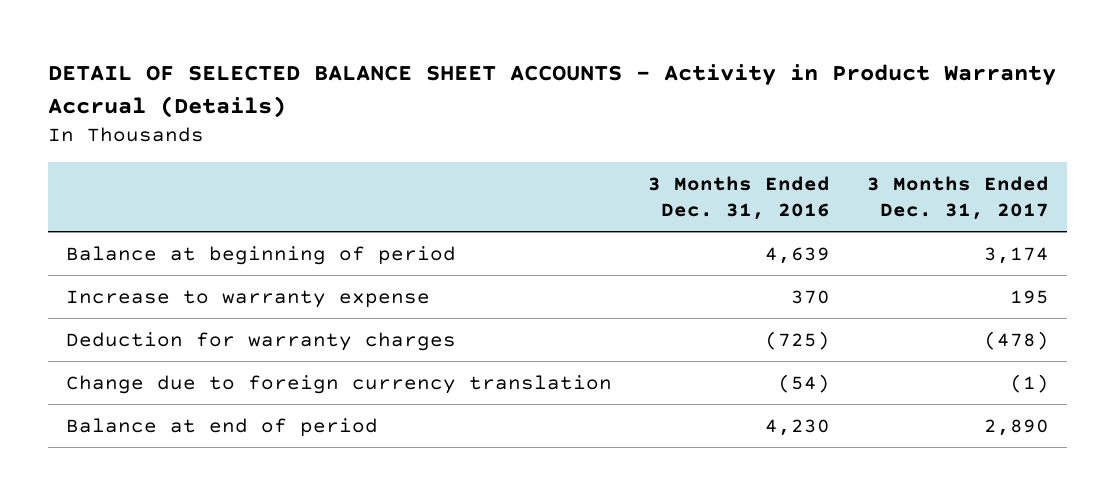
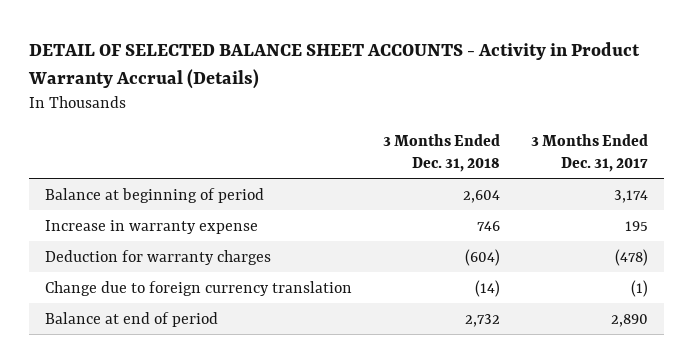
- | 3 Months Ended Dec. 31, 2016 | 3 Months Ended Dec. 31, 2017
+ | 3 Months Ended Dec. 31, 2018 | 3 Months Ended Dec. 31, 2017
- Increase to warranty expense | 370 | 195
+ Increase in warranty expense | 746 | 195

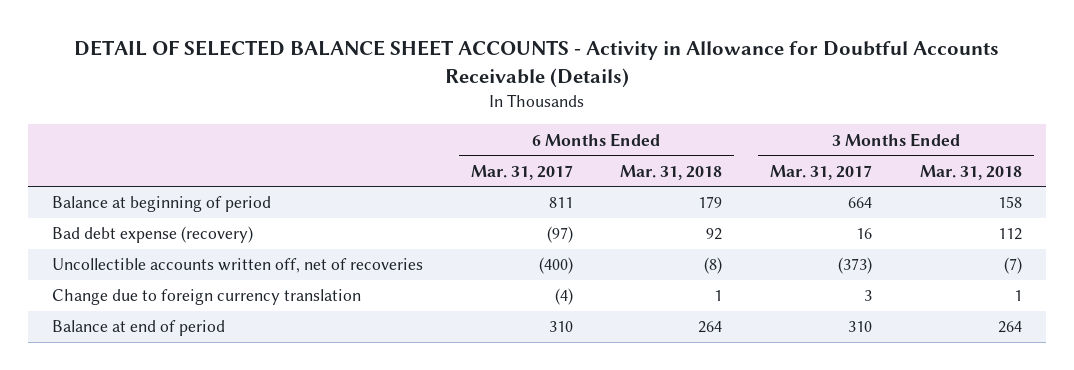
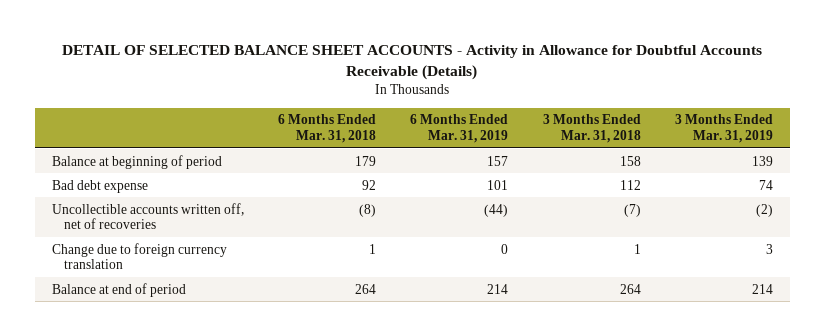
- | 6 Months Ended Mar. 31, 2017 | 6 Months Ended Mar. 31, 2018 | 3 Months Ended Mar. 31, 2017 | 3 Months Ended Mar. 31, 2018
+ | 6 Months Ended Mar. 31, 2018 | 6 Months Ended Mar. 31, 2019 | 3 Months Ended Mar. 31, 2018 | 3 Months Ended Mar. 31, 2019
- Bad debt expense (recovery) | (97) | 92 | 16 | 112
+ Bad debt expense | 92 | 101 | 112 | 74

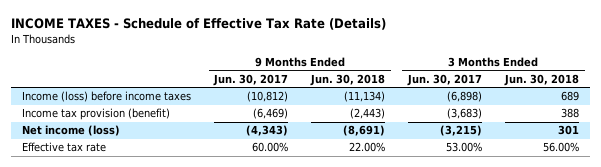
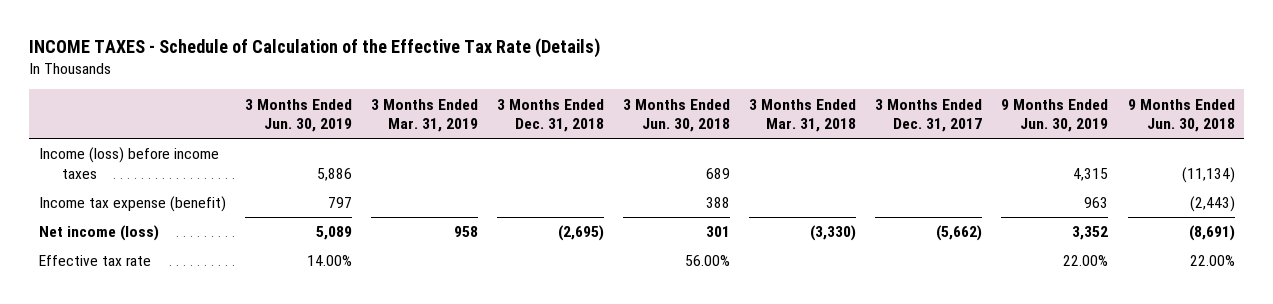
- INCOME TAXES - Schedule of Effective Tax Rate (Details)
+ INCOME TAXES - Schedule of Calculation of the Effective Tax Rate (Details)
- | 9 Months Ended Jun. 30, 2017 | 9 Months Ended Jun. 30, 2018 | 3 Months Ended Jun. 30, 2017 | 3 Months Ended Jun. 30, 2018
+ | 3 Months Ended Jun. 30, 2019 | 3 Months Ended Mar. 31, 2019 | 3 Months Ended Dec. 31, 2018 | 3 Months Ended Jun. 30, 2018 | 3 Months Ended Mar. 31, 2018 | 3 Months Ended Dec. 31, 2017 | 9 Months Ended Jun. 30, 2019 | 9 Months Ended Jun. 30, 2018
- Income tax provision (benefit) | (6,469) | (2,443) | (3,683) | 388
+ Income tax expense (benefit) | 797 | | | 388 | | | 963 | (2,443)

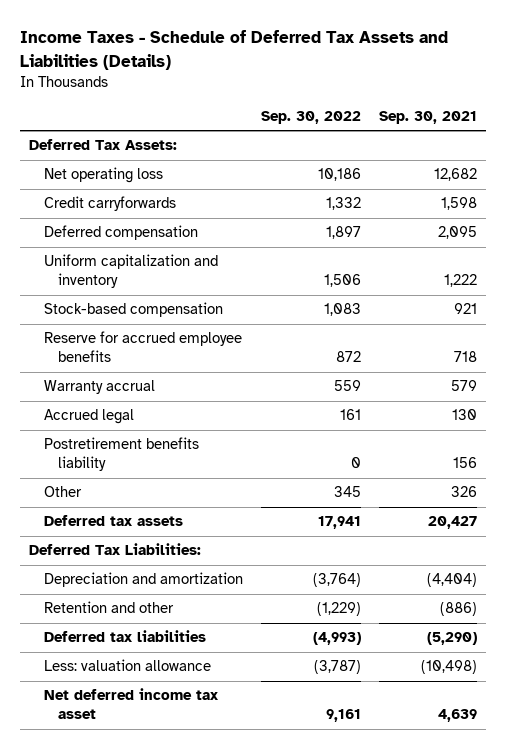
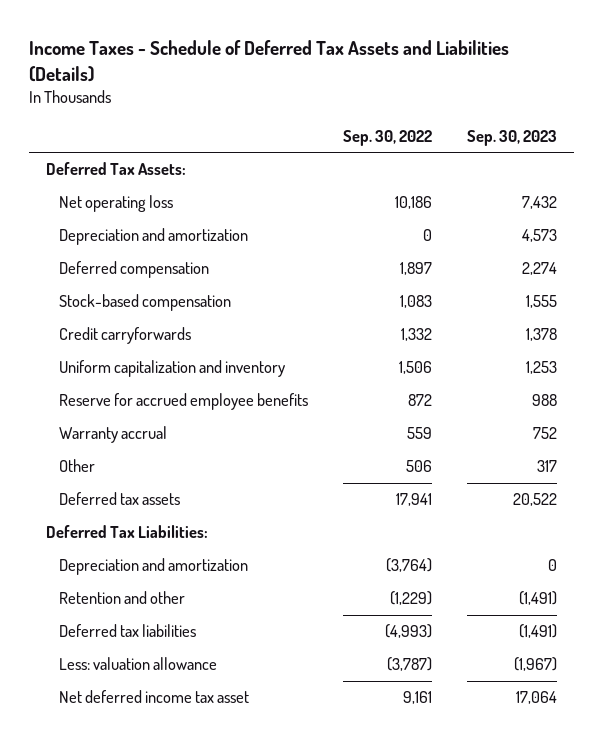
- | Sep. 30, 2022 | Sep. 30, 2021
+ | Sep. 30, 2022 | Sep. 30, 2023
+ Depreciation and amortization | 0 | 4,573
moved down: Credit carryforwards | 1,332 | 1,378
moved down: Uniform capitalization and inventory | 1,506 | 1,253
- Accrued legal | 161 | 130
- Postretirement benefits liability | 0 | 156
- Other | 345 | 326
+ Other | 506 | 317

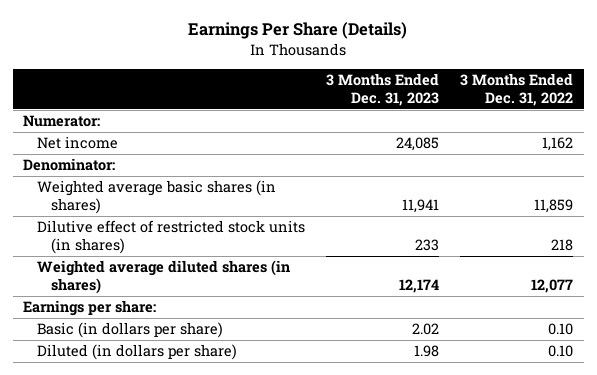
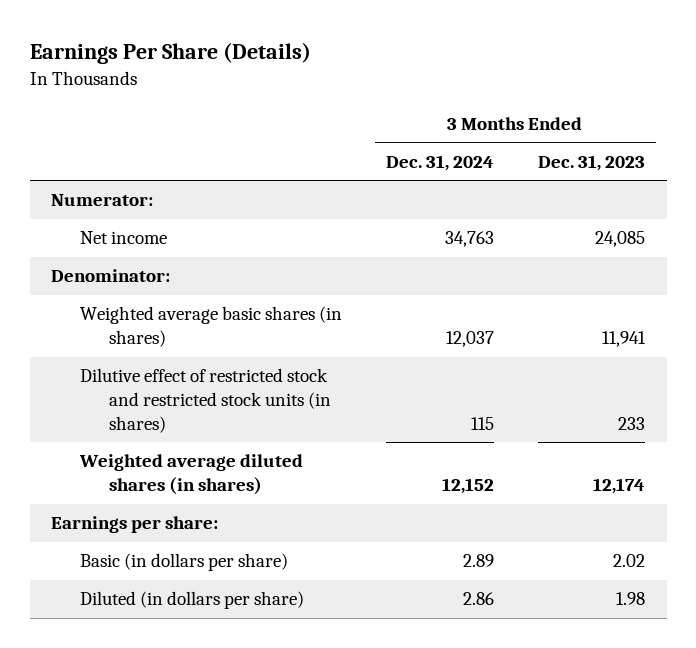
- | 3 Months Ended Dec. 31, 2023 | 3 Months Ended Dec. 31, 2022
+ | 3 Months Ended Dec. 31, 2024 | 3 Months Ended Dec. 31, 2023
- Dilutive effect of restricted stock units (in shares) | 233 | 218
+ Dilutive effect of restricted stock and restricted stock units (in shares) | 115 | 233

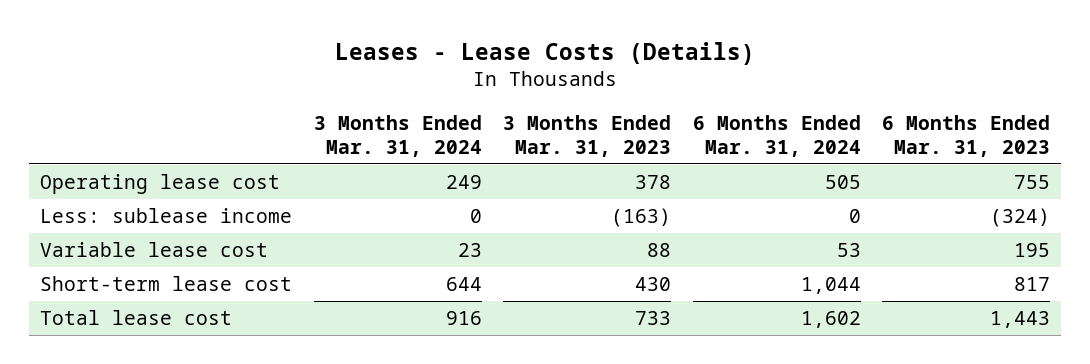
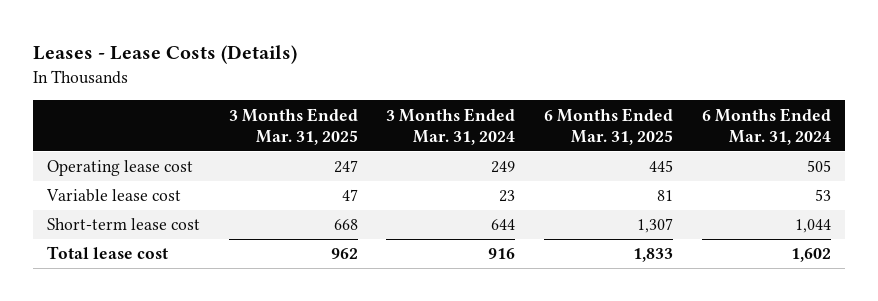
- | 3 Months Ended Mar. 31, 2024 | 3 Months Ended Mar. 31, 2023 | 6 Months Ended Mar. 31, 2024 | 6 Months Ended Mar. 31, 2023
+ | 3 Months Ended Mar. 31, 2025 | 3 Months Ended Mar. 31, 2024 | 6 Months Ended Mar. 31, 2025 | 6 Months Ended Mar. 31, 2024
- Less: sublease income | 0 | (163) | 0 | (324)

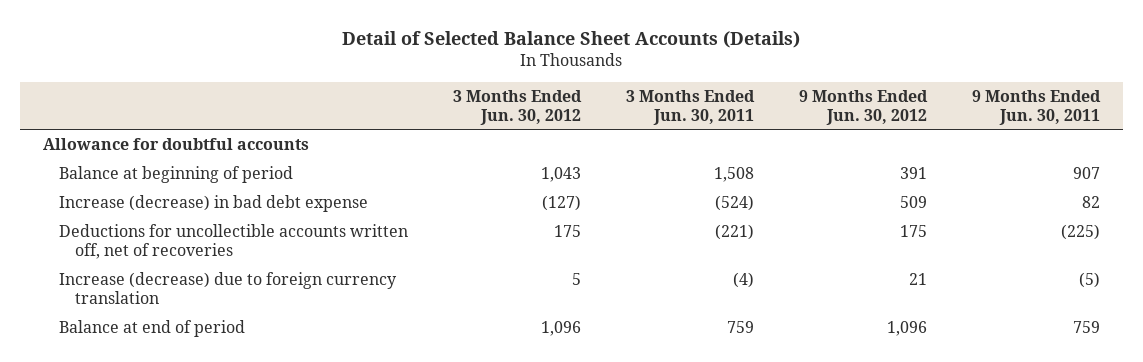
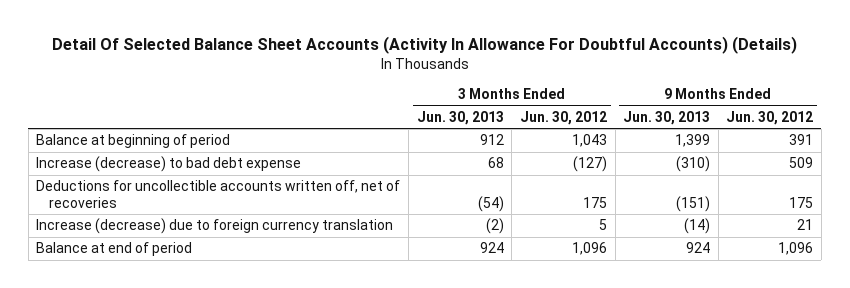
- Detail of Selected Balance Sheet Accounts (Details)
+ Detail Of Selected Balance Sheet Accounts (Activity In Allowance For Doubtful Accounts) (Details)
- | 3 Months Ended Jun. 30, 2012 | 3 Months Ended Jun. 30, 2011 | 9 Months Ended Jun. 30, 2012 | 9 Months Ended Jun. 30, 2011
+ | 3 Months Ended Jun. 30, 2013 | 3 Months Ended Jun. 30, 2012 | 9 Months Ended Jun. 30, 2013 | 9 Months Ended Jun. 30, 2012
- Allowance for doubtful accounts
- Increase (decrease) in bad debt expense | (127) | (524) | 509 | 82
+ Increase (decrease) to bad debt expense | 68 | (127) | (310) | 509

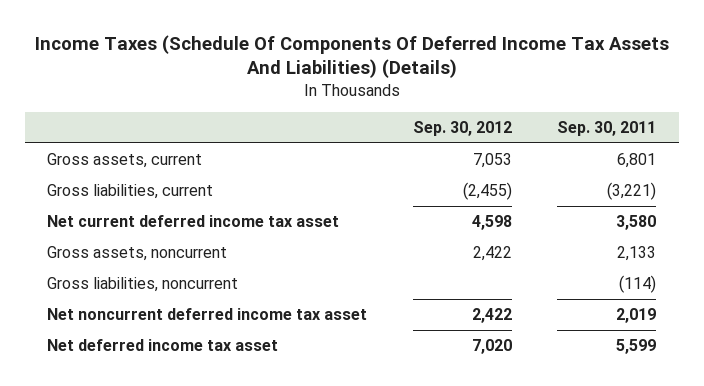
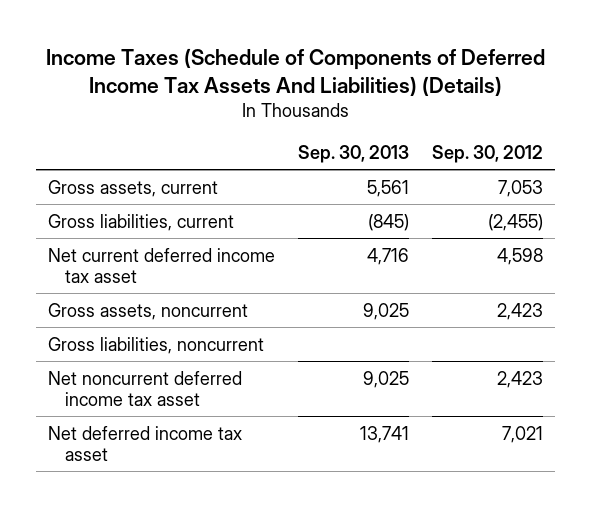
- Income Taxes (Schedule Of Components Of Deferred Income Tax Assets And Liabilities) (Details)
+ Income Taxes (Schedule of Components of Deferred Income Tax Assets And Liabilities) (Details)
- | Sep. 30, 2012 | Sep. 30, 2011
+ | Sep. 30, 2013 | Sep. 30, 2012
- Gross assets, noncurrent | 2,422 | 2,133
+ Gross assets, noncurrent | 9,025 | 2,423
- Net noncurrent deferred income tax asset | 2,422 | 2,019
- Net deferred income tax asset | 7,020 | 5,599
+ Net noncurrent deferred income tax asset | 9,025 | 2,423
+ Net deferred income tax asset | 13,741 | 7,021

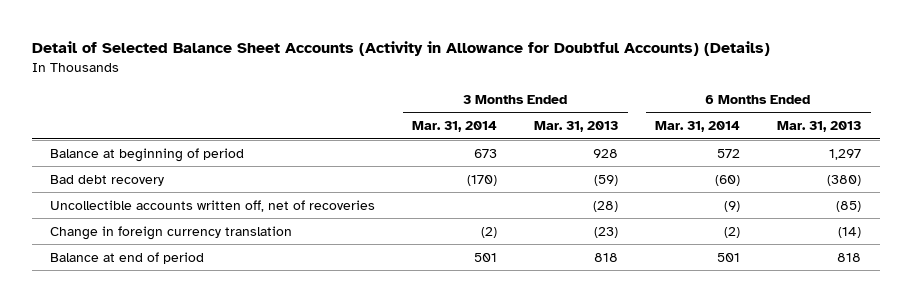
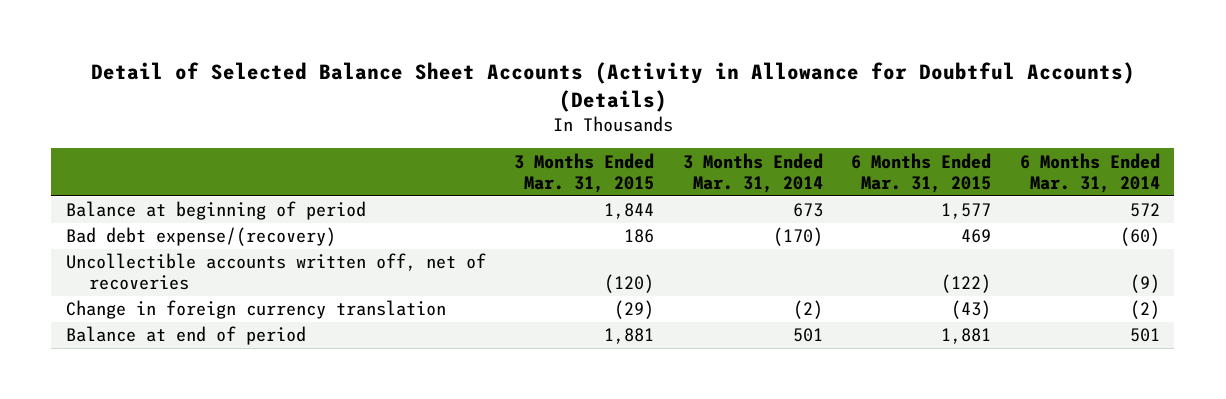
- | 3 Months Ended Mar. 31, 2014 | 3 Months Ended Mar. 31, 2013 | 6 Months Ended Mar. 31, 2014 | 6 Months Ended Mar. 31, 2013
+ | 3 Months Ended Mar. 31, 2015 | 3 Months Ended Mar. 31, 2014 | 6 Months Ended Mar. 31, 2015 | 6 Months Ended Mar. 31, 2014
- Bad debt recovery | (170) | (59) | (60) | (380)
+ Bad debt expense/(recovery) | 186 | (170) | 469 | (60)

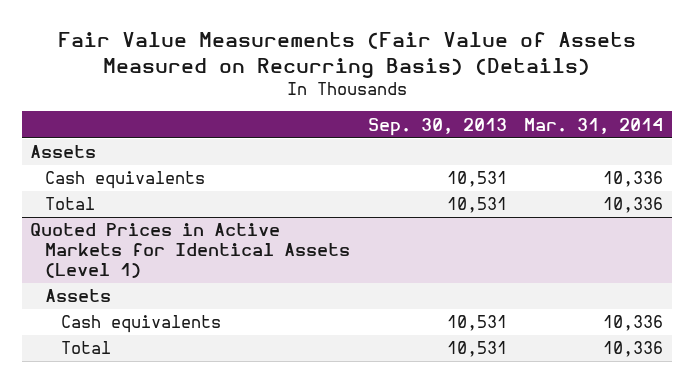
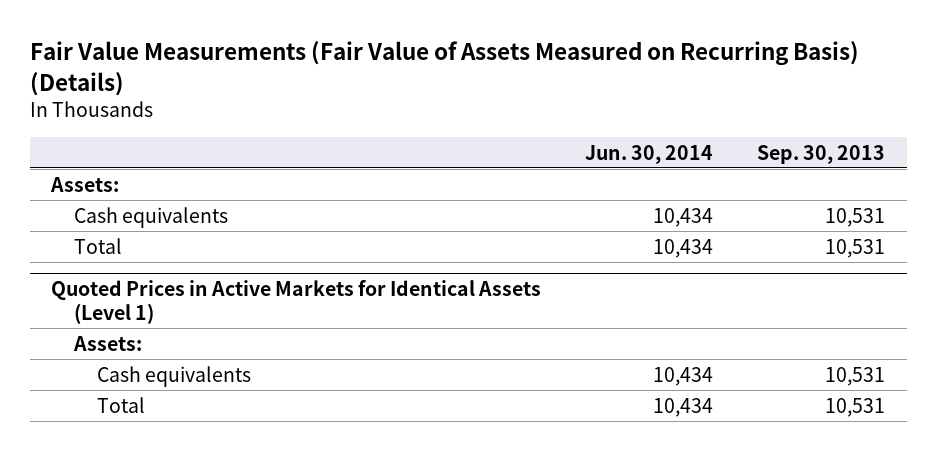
- | Sep. 30, 2013 | Mar. 31, 2014
+ | Jun. 30, 2014 | Sep. 30, 2013
- Assets
+ Assets:
@ Quoted Prices in Active Markets for Identical Assets (Level 1)
- Assets
+ Assets:

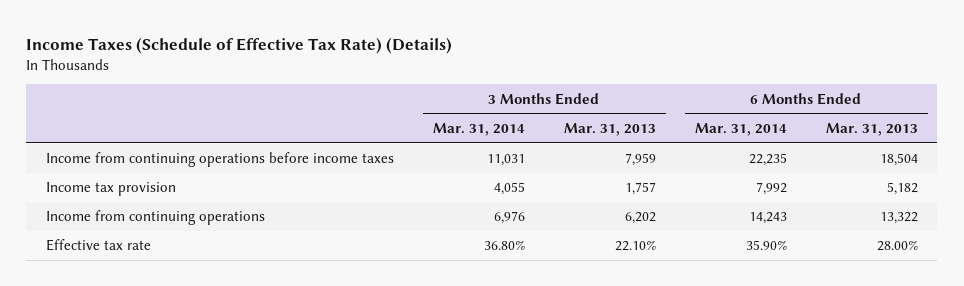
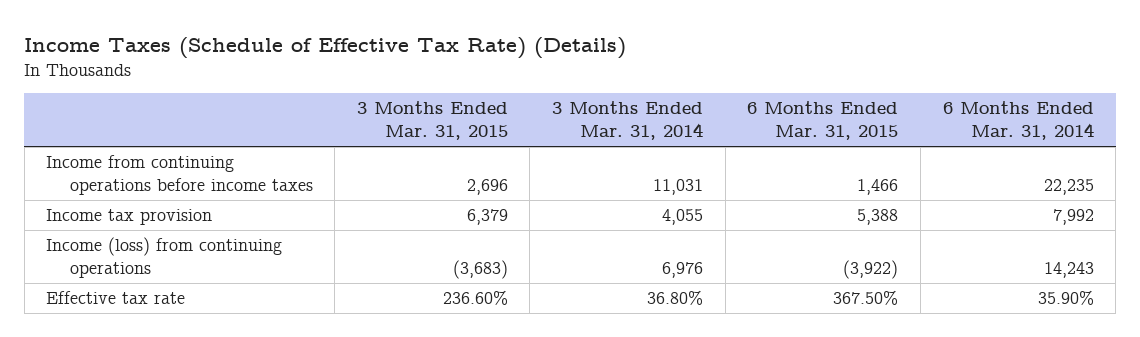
- | 3 Months Ended Mar. 31, 2014 | 3 Months Ended Mar. 31, 2013 | 6 Months Ended Mar. 31, 2014 | 6 Months Ended Mar. 31, 2013
+ | 3 Months Ended Mar. 31, 2015 | 3 Months Ended Mar. 31, 2014 | 6 Months Ended Mar. 31, 2015 | 6 Months Ended Mar. 31, 2014
- Income from continuing operations | 6,976 | 6,202 | 14,243 | 13,322
+ Income (loss) from continuing operations | (3,683) | 6,976 | (3,922) | 14,243

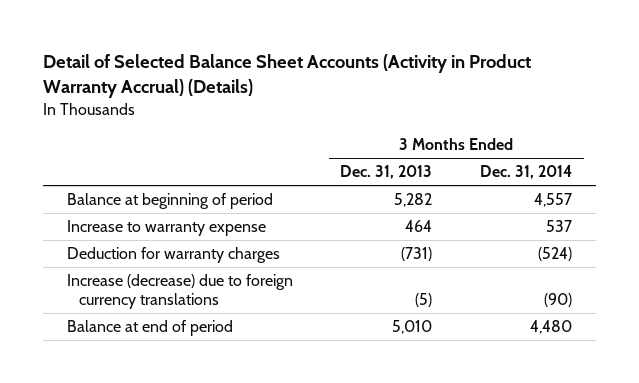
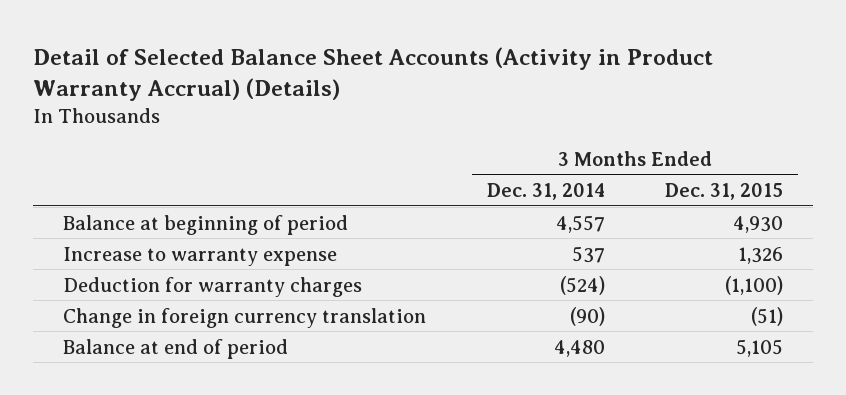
- | 3 Months Ended Dec. 31, 2013 | 3 Months Ended Dec. 31, 2014
+ | 3 Months Ended Dec. 31, 2014 | 3 Months Ended Dec. 31, 2015
- Increase (decrease) due to foreign currency translations | (5) | (90)
+ Change in foreign currency translation | (90) | (51)

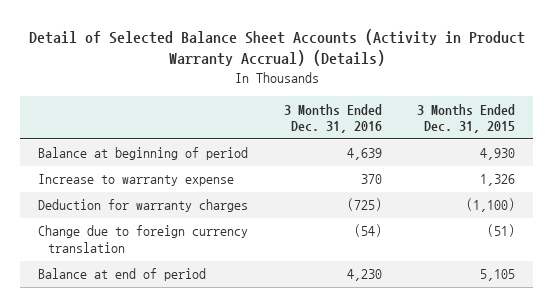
- | 3 Months Ended Dec. 31, 2014 | 3 Months Ended Dec. 31, 2015
+ | 3 Months Ended Dec. 31, 2016 | 3 Months Ended Dec. 31, 2015
- Change in foreign currency translation | (90) | (51)
+ Change due to foreign currency translation | (54) | (51)

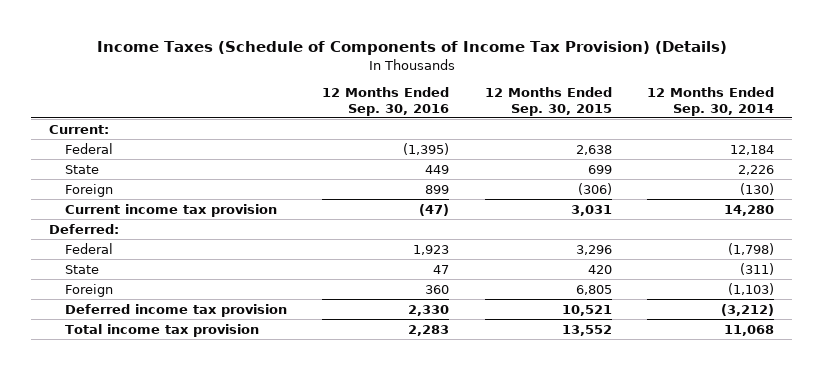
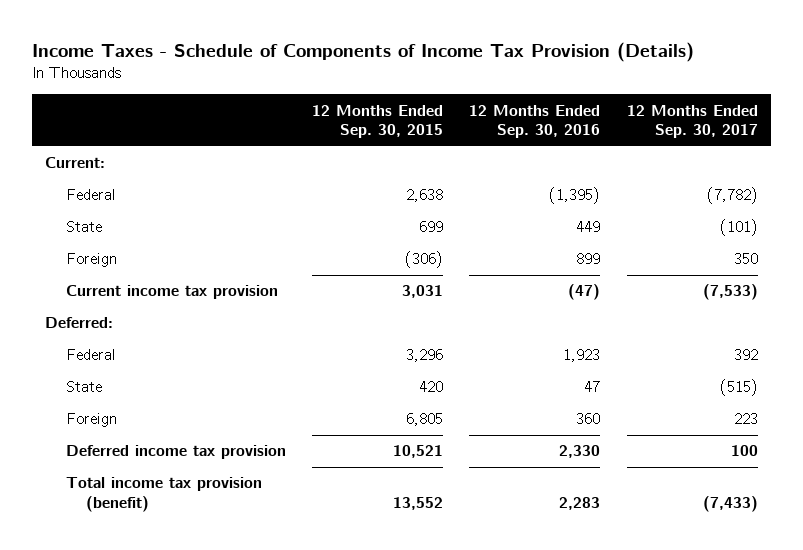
- Income Taxes (Schedule of Components of Income Tax Provision) (Details)
+ Income Taxes - Schedule of Components of Income Tax Provision (Details)
- | 12 Months Ended Sep. 30, 2016 | 12 Months Ended Sep. 30, 2015 | 12 Months Ended Sep. 30, 2014
+ | 12 Months Ended Sep. 30, 2015 | 12 Months Ended Sep. 30, 2016 | 12 Months Ended Sep. 30, 2017
- Total income tax provision | 2,283 | 13,552 | 11,068
+ Total income tax provision (benefit) | 13,552 | 2,283 | (7,433)

